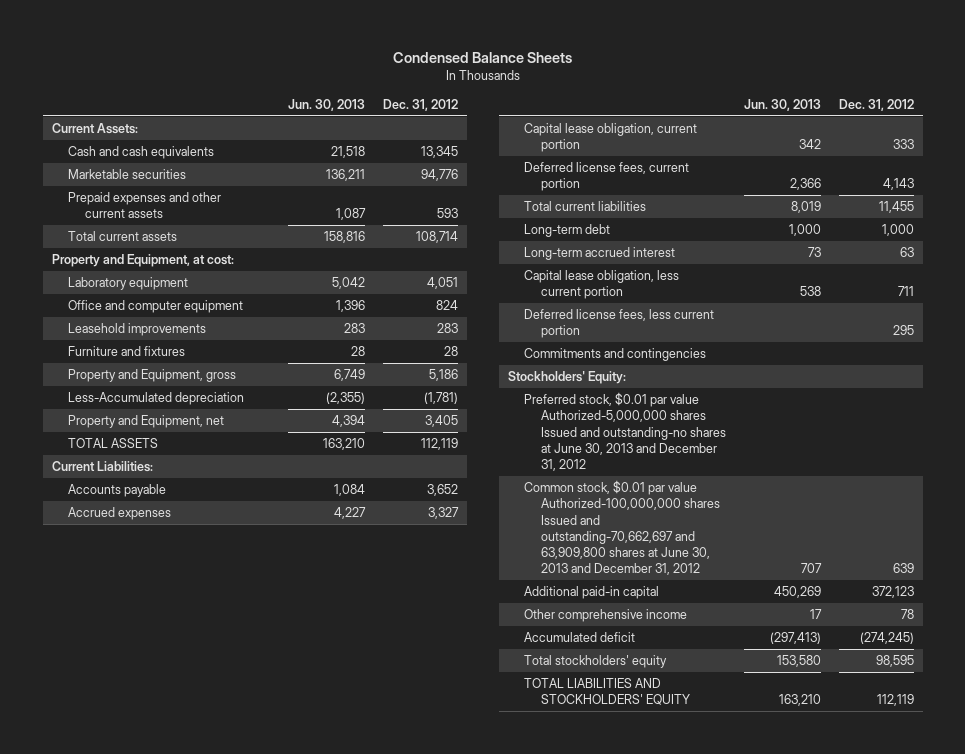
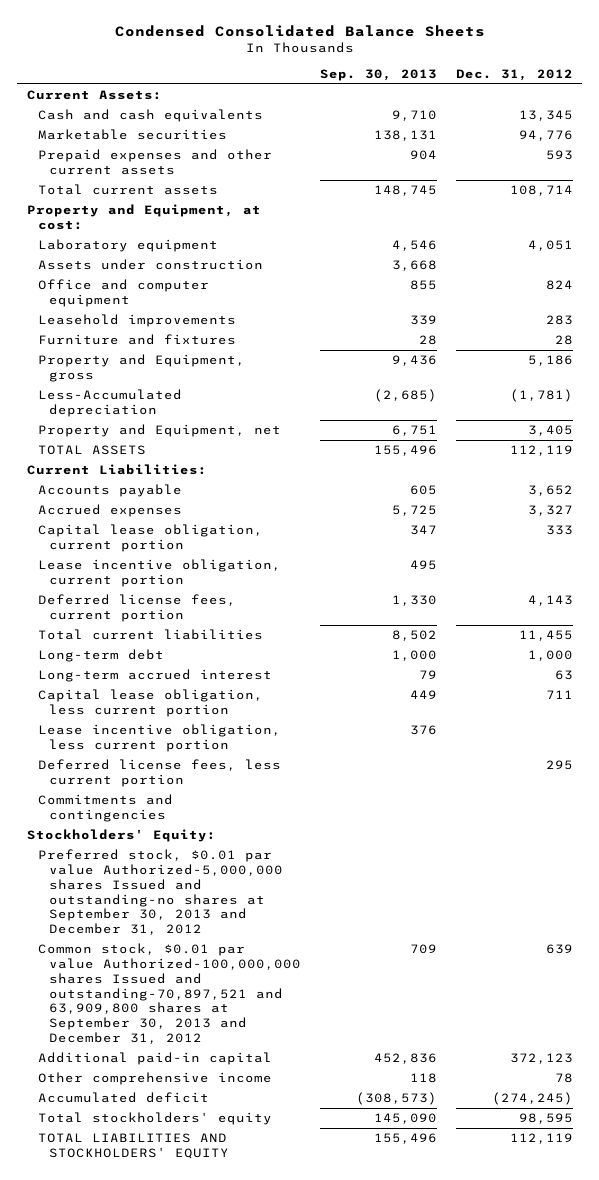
- Condensed Balance Sheets
+ Condensed Consolidated Balance Sheets
- | Jun. 30, 2013 | Dec. 31, 2012
+ | Sep. 30, 2013 | Dec. 31, 2012
+ Assets under construction | 3,668 |
+ Lease incentive obligation, current portion | 495 |
+ Lease incentive obligation, less current portion | 376 |
- Preferred stock, $0.01 par value Authorized-5,000,000 shares Issued and outstanding-no shares at June 30, 2013 and December 31, 2012
- Common stock, $0.01 par value Authorized-100,000,000 shares Issued and outstanding-70,662,697 and 63,909,800 shares at June 30, 2013 and December 31, 2012 | 707 | 639
+ Preferred stock, $0.01 par value Authorized-5,000,000 shares Issued and outstanding-no shares at September 30, 2013 and December 31, 2012
+ Common stock, $0.01 par value Authorized-100,000,000 shares Issued and outstanding-70,897,521 and 63,909,800 shares at September 30, 2013 and December 31, 2012 | 709 | 639

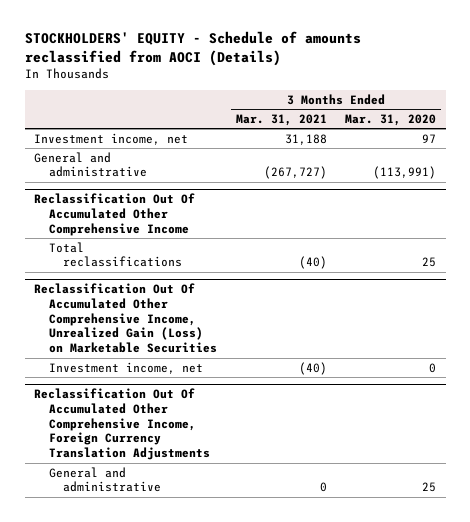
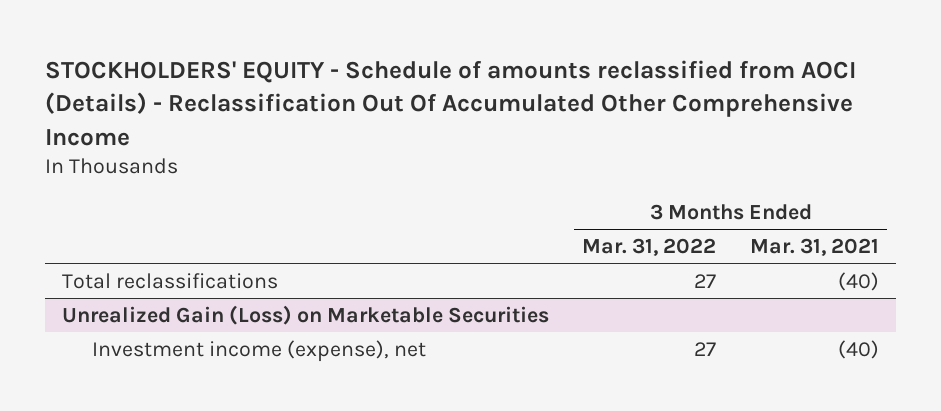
- STOCKHOLDERS' EQUITY - Schedule of amounts reclassified from AOCI (Details)
+ STOCKHOLDERS' EQUITY - Schedule of amounts reclassified from AOCI (Details) - Reclassification Out Of Accumulated Other Comprehensive Income
- | 3 Months Ended Mar. 31, 2021 | 3 Months Ended Mar. 31, 2020
+ | 3 Months Ended Mar. 31, 2022 | 3 Months Ended Mar. 31, 2021
- Investment income, net | 31,188 | 97
- General and administrative | (267,727) | (113,991)
- Reclassification Out Of Accumulated Other Comprehensive Income
- Reclassification Out Of Accumulated Other Comprehensive Income, Unrealized Gain (Loss) on Marketable Securities
- Investment income, net | (40) | 0
- Reclassification Out Of Accumulated Other Comprehensive Income, Foreign Currency Translation Adjustments
- General and administrative | 0 | 25
+ Unrealized Gain (Loss) on Marketable Securities
+ Investment income (expense), net | 27 | (40)

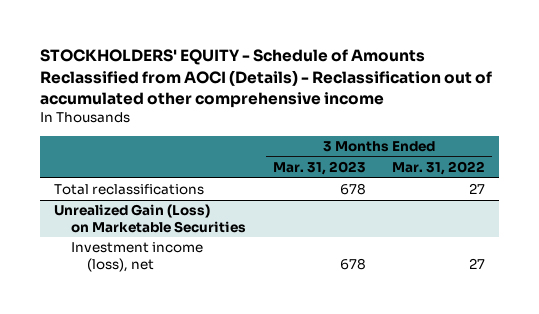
- STOCKHOLDERS' EQUITY - Schedule of amounts reclassified from AOCI (Details) - Reclassification Out Of Accumulated Other Comprehensive Income
+ STOCKHOLDERS' EQUITY - Schedule of Amounts Reclassified from AOCI (Details) - Reclassification out of accumulated other comprehensive income
- | 3 Months Ended Mar. 31, 2022 | 3 Months Ended Mar. 31, 2021
+ | 3 Months Ended Mar. 31, 2023 | 3 Months Ended Mar. 31, 2022
@ Unrealized Gain (Loss) on Marketable Securities
- Investment income (expense), net | 27 | (40)
+ Investment income (loss), net | 678 | 27

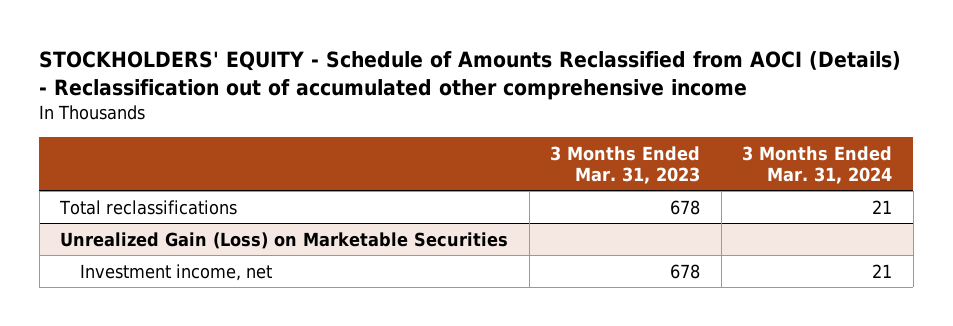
- | 3 Months Ended Mar. 31, 2023 | 3 Months Ended Mar. 31, 2022
+ | 3 Months Ended Mar. 31, 2023 | 3 Months Ended Mar. 31, 2024
@ Unrealized Gain (Loss) on Marketable Securities
- Investment income (loss), net | 678 | 27
+ Investment income, net | 678 | 21

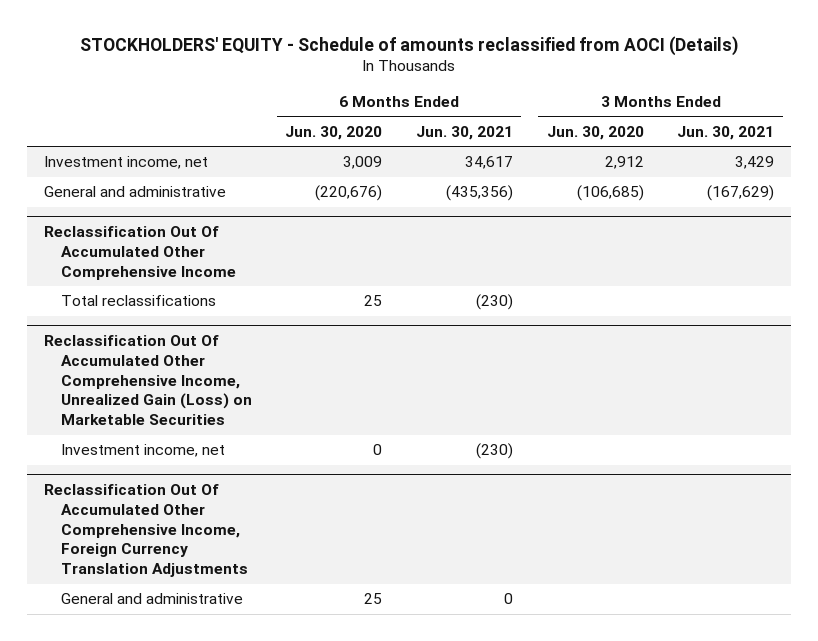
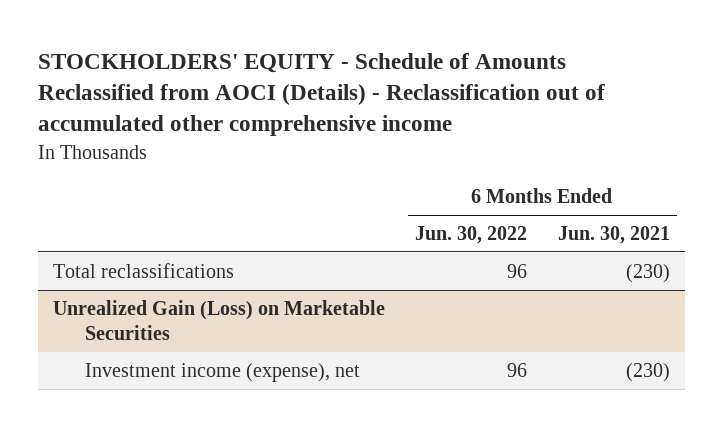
- STOCKHOLDERS' EQUITY - Schedule of amounts reclassified from AOCI (Details)
+ STOCKHOLDERS' EQUITY - Schedule of Amounts Reclassified from AOCI (Details) - Reclassification out of accumulated other comprehensive income
- | 6 Months Ended Jun. 30, 2020 | 6 Months Ended Jun. 30, 2021 | 3 Months Ended Jun. 30, 2020 | 3 Months Ended Jun. 30, 2021
+ | 6 Months Ended Jun. 30, 2022 | 6 Months Ended Jun. 30, 2021
- Investment income, net | 3,009 | 34,617 | 2,912 | 3,429
- General and administrative | (220,676) | (435,356) | (106,685) | (167,629)
- Reclassification Out Of Accumulated Other Comprehensive Income
- Reclassification Out Of Accumulated Other Comprehensive Income, Unrealized Gain (Loss) on Marketable Securities
- Investment income, net | 0 | (230) | |
- Reclassification Out Of Accumulated Other Comprehensive Income, Foreign Currency Translation Adjustments
- General and administrative | 25 | 0 | |
+ Unrealized Gain (Loss) on Marketable Securities
+ Investment income (expense), net | 96 | (230)

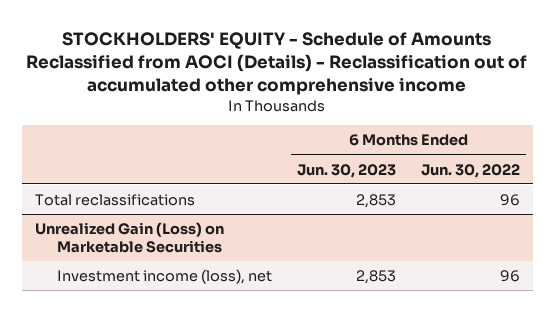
- | 6 Months Ended Jun. 30, 2022 | 6 Months Ended Jun. 30, 2021
+ | 6 Months Ended Jun. 30, 2023 | 6 Months Ended Jun. 30, 2022
@ Unrealized Gain (Loss) on Marketable Securities
- Investment income (expense), net | 96 | (230)
+ Investment income (loss), net | 2,853 | 96

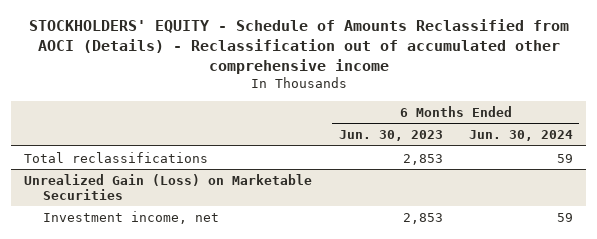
- | 6 Months Ended Jun. 30, 2023 | 6 Months Ended Jun. 30, 2022
+ | 6 Months Ended Jun. 30, 2023 | 6 Months Ended Jun. 30, 2024
@ Unrealized Gain (Loss) on Marketable Securities
- Investment income (loss), net | 2,853 | 96
+ Investment income, net | 2,853 | 59

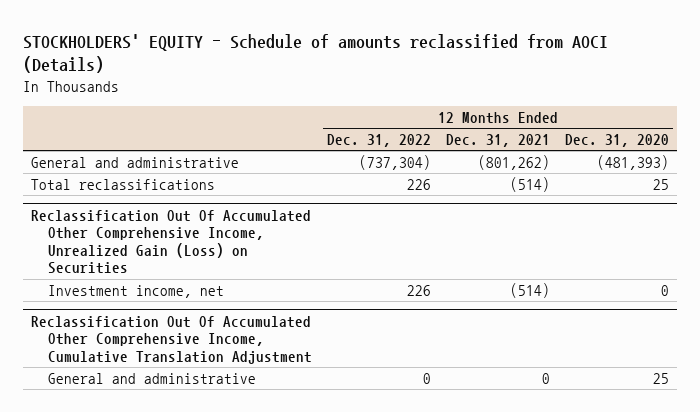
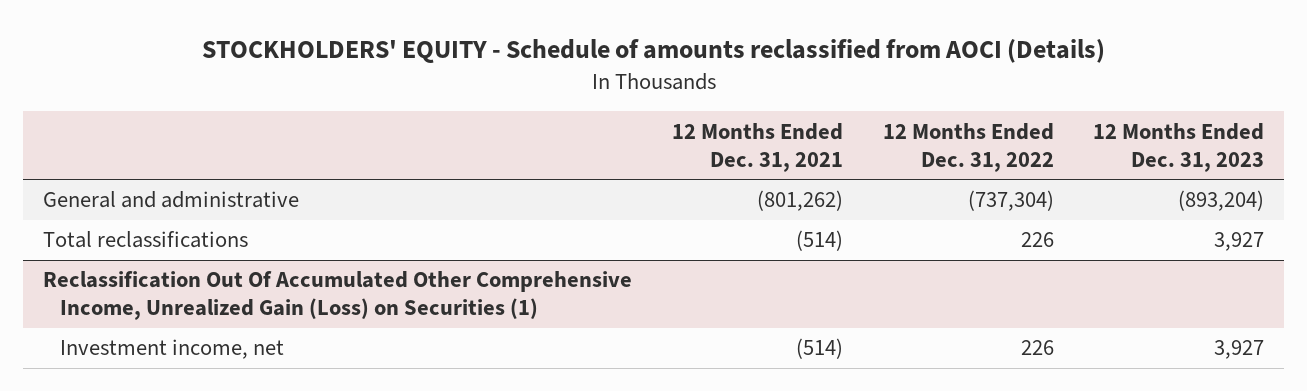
- | 12 Months Ended Dec. 31, 2022 | 12 Months Ended Dec. 31, 2021 | 12 Months Ended Dec. 31, 2020
+ | 12 Months Ended Dec. 31, 2021 | 12 Months Ended Dec. 31, 2022 | 12 Months Ended Dec. 31, 2023
- Reclassification Out Of Accumulated Other Comprehensive Income, Unrealized Gain (Loss) on Securities
+ Reclassification Out Of Accumulated Other Comprehensive Income, Unrealized Gain (Loss) on Securities (1)
- Reclassification Out Of Accumulated Other Comprehensive Income, Cumulative Translation Adjustment
- General and administrative | 0 | 0 | 25

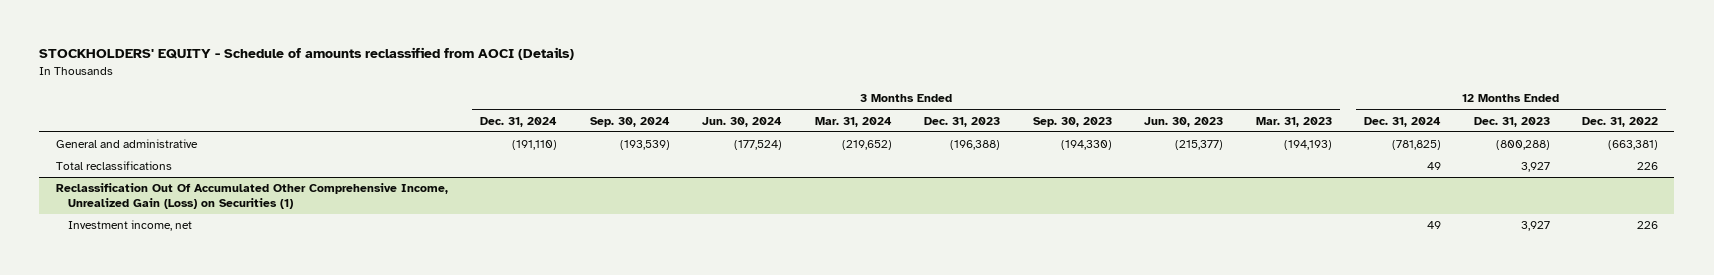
- | 12 Months Ended Dec. 31, 2021 | 12 Months Ended Dec. 31, 2022 | 12 Months Ended Dec. 31, 2023
+ | 3 Months Ended Dec. 31, 2024 | 3 Months Ended Sep. 30, 2024 | 3 Months Ended Jun. 30, 2024 | 3 Months Ended Mar. 31, 2024 | 3 Months Ended Dec. 31, 2023 | 3 Months Ended Sep. 30, 2023 | 3 Months Ended Jun. 30, 2023 | 3 Months Ended Mar. 31, 2023 | 12 Months Ended Dec. 31, 2024 | 12 Months Ended Dec. 31, 2023 | 12 Months Ended Dec. 31, 2022
- General and administrative | (801,262) | (737,304) | (893,204)
+ General and administrative | (191,110) | (193,539) | (177,524) | (219,652) | (196,388) | (194,330) | (215,377) | (194,193) | (781,825) | (800,288) | (663,381)

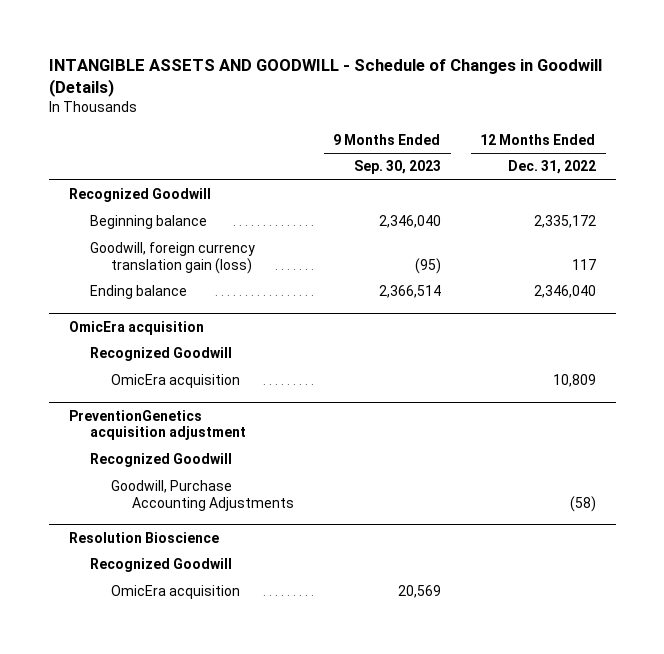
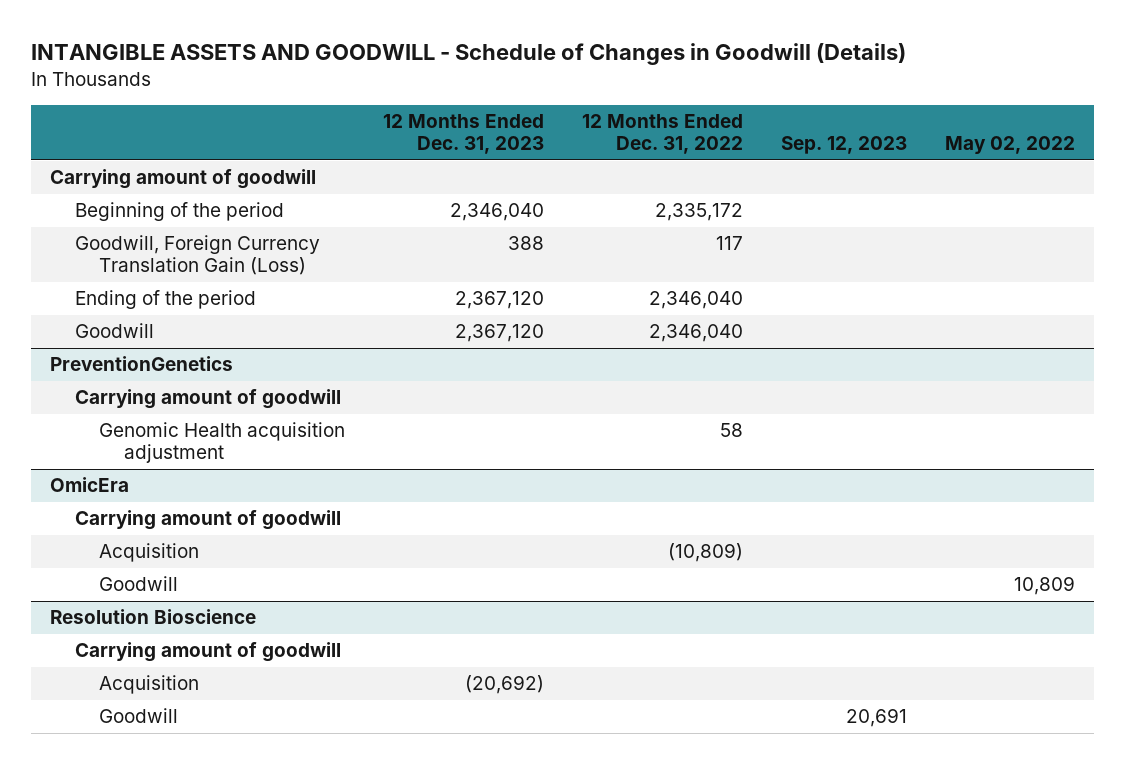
- | 9 Months Ended Sep. 30, 2023 | 12 Months Ended Dec. 31, 2022
+ | 12 Months Ended Dec. 31, 2023 | 12 Months Ended Dec. 31, 2022 | Sep. 12, 2023 | May 02, 2022
- Recognized Goodwill
- Beginning balance | 2,346,040 | 2,335,172
- Goodwill, foreign currency translation gain (loss) | (95) | 117
- Ending balance | 2,366,514 | 2,346,040
- OmicEra acquisition
- Recognized Goodwill
- OmicEra acquisition | | 10,809
- PreventionGenetics acquisition adjustment
- Recognized Goodwill
- Goodwill, Purchase Accounting Adjustments | | (58)
+ Carrying amount of goodwill
+ Beginning of the period | 2,346,040 | 2,335,172 | |
+ Goodwill, Foreign Currency Translation Gain (Loss) | 388 | 117 | |
+ Ending of the period | 2,367,120 | 2,346,040 | |
+ Goodwill | 2,367,120 | 2,346,040 | |
+ PreventionGenetics
+ Carrying amount of goodwill
+ Genomic Health acquisition adjustment | | 58 | |
+ OmicEra
+ Carrying amount of goodwill
+ Acquisition | | (10,809) | |
+ Goodwill | | | | 10,809
@ Resolution Bioscience
- Recognized Goodwill
- OmicEra acquisition | 20,569 |
+ Carrying amount of goodwill
+ Acquisition | (20,692) | | |
+ Goodwill | | | 20,691 |

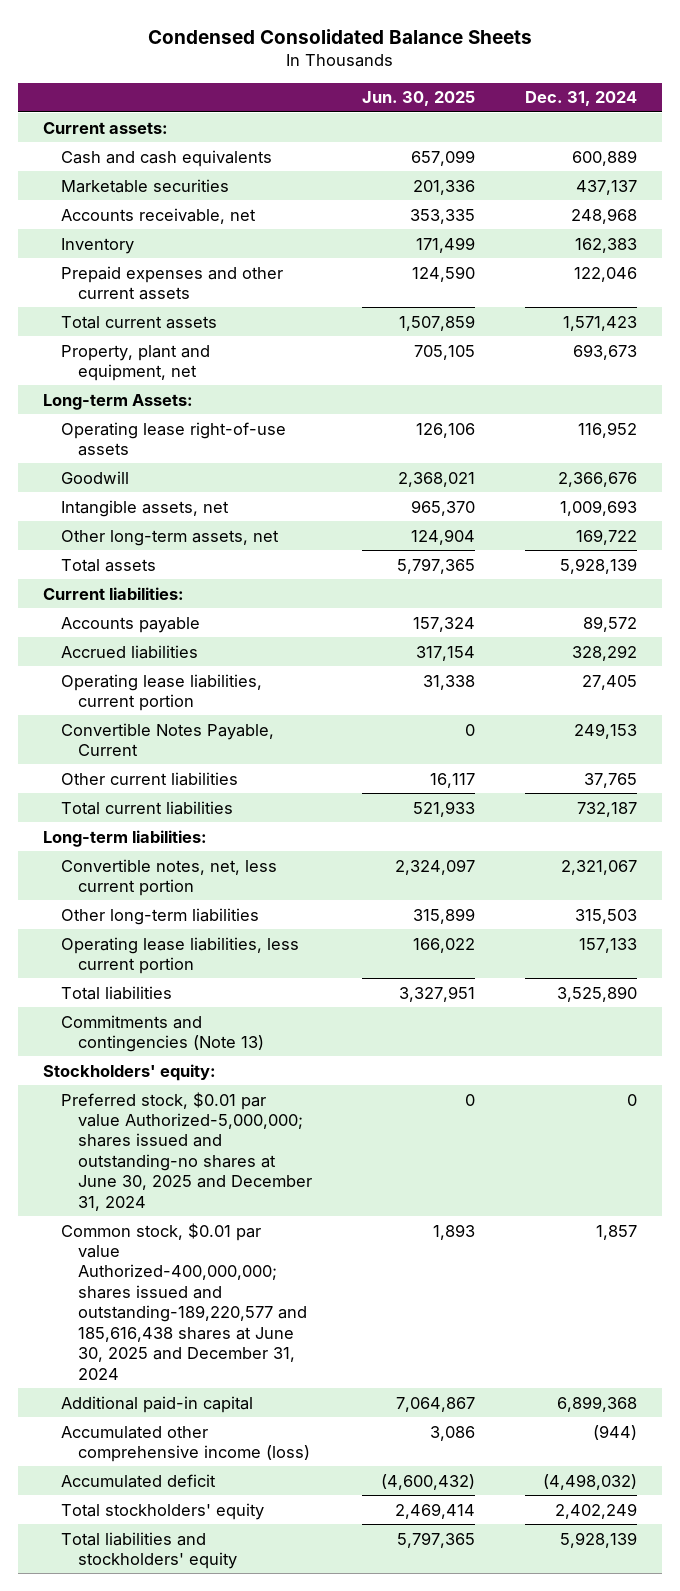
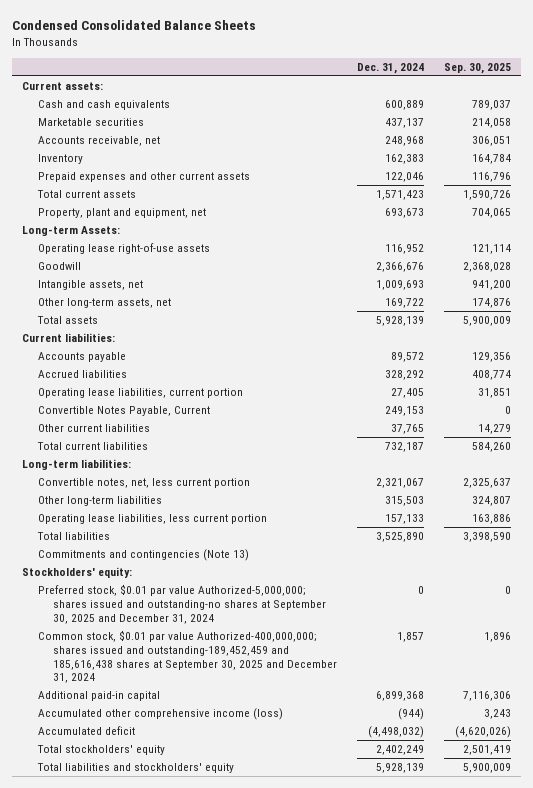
- | Jun. 30, 2025 | Dec. 31, 2024
+ | Dec. 31, 2024 | Sep. 30, 2025
- Preferred stock, $0.01 par value Authorized-5,000,000; shares issued and outstanding-no shares at June 30, 2025 and December 31, 2024 | 0 | 0
- Common stock, $0.01 par value Authorized-400,000,000; shares issued and outstanding-189,220,577 and 185,616,438 shares at June 30, 2025 and December 31, 2024 | 1,893 | 1,857
+ Preferred stock, $0.01 par value Authorized-5,000,000; shares issued and outstanding-no shares at September 30, 2025 and December 31, 2024 | 0 | 0
+ Common stock, $0.01 par value Authorized-400,000,000; shares issued and outstanding-189,452,459 and 185,616,438 shares at September 30, 2025 and December 31, 2024 | 1,857 | 1,896

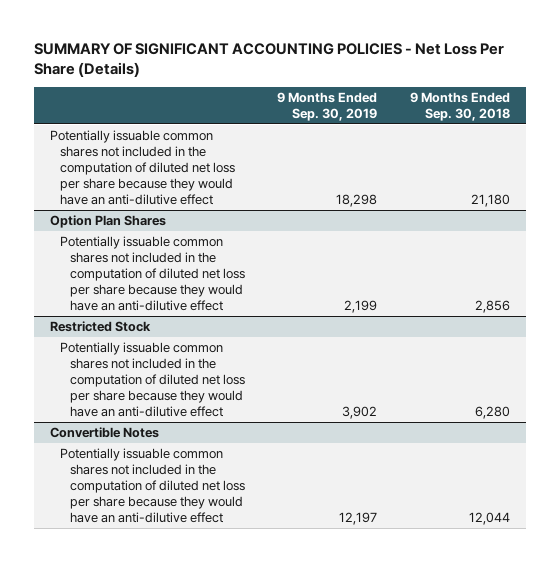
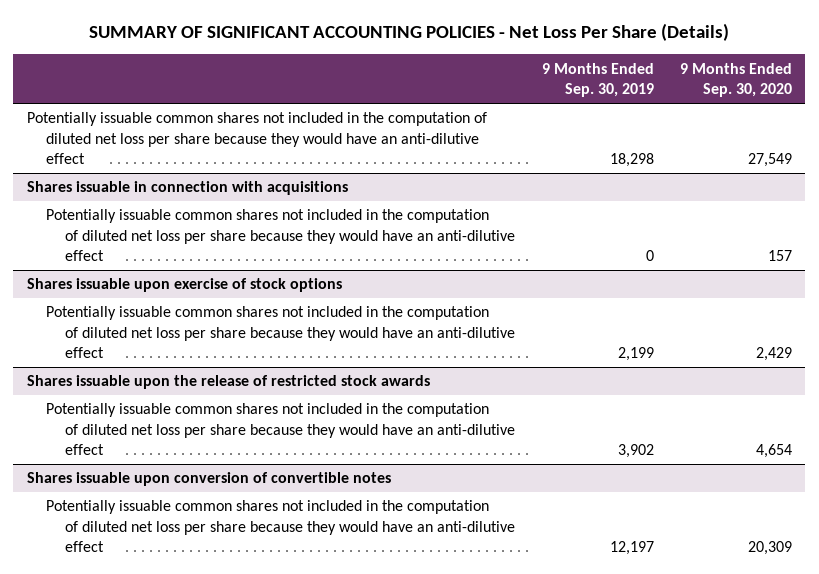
- | 9 Months Ended Sep. 30, 2019 | 9 Months Ended Sep. 30, 2018
+ | 9 Months Ended Sep. 30, 2019 | 9 Months Ended Sep. 30, 2020
- Option Plan Shares
+ Shares issuable in connection with acquisitions
+ Potentially issuable common shares not included in the computation of diluted net loss per share because they would have an anti-dilutive effect | 0 | 157
+ Shares issuable upon exercise of stock options
- Restricted Stock
+ Shares issuable upon the release of restricted stock awards
- Convertible Notes
+ Shares issuable upon conversion of convertible notes

